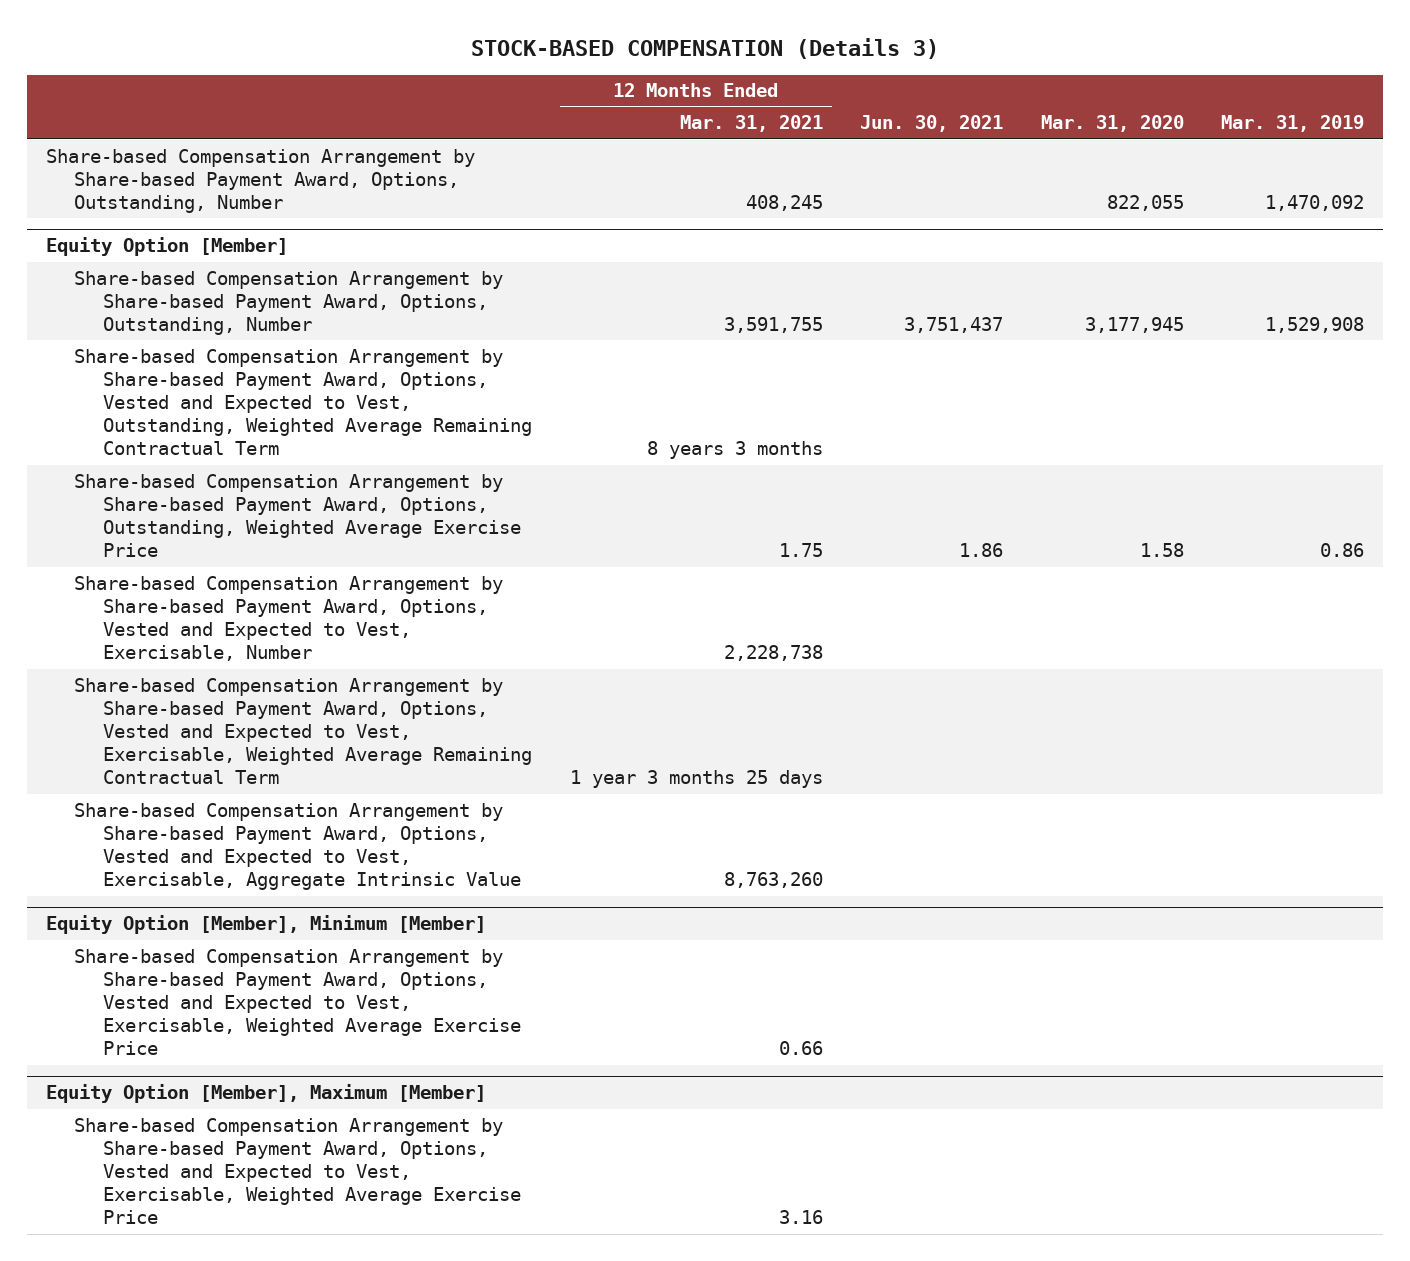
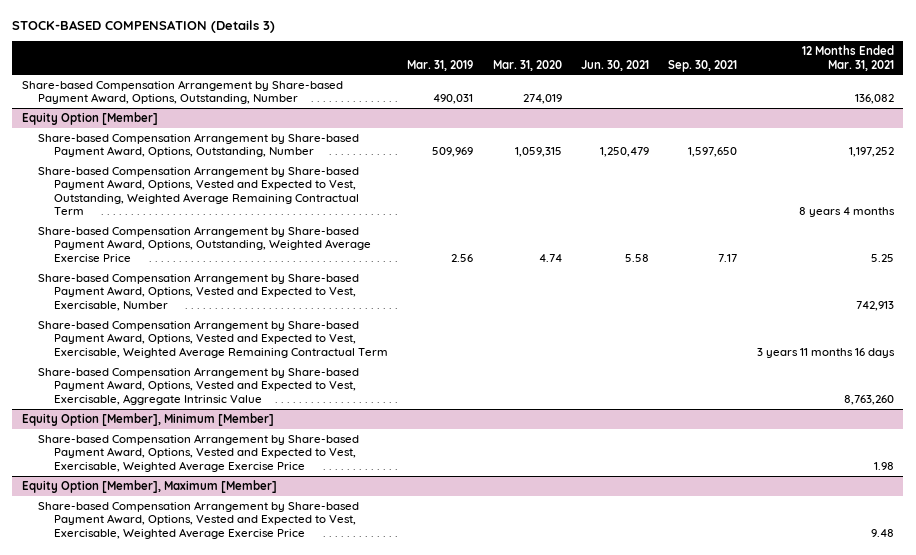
- | 12 Months Ended Mar. 31, 2021 | Jun. 30, 2021 | Mar. 31, 2020 | Mar. 31, 2019
+ | Mar. 31, 2019 | Mar. 31, 2020 | Jun. 30, 2021 | Sep. 30, 2021 | 12 Months Ended Mar. 31, 2021
- Share-based Compensation Arrangement by Share-based Payment Award, Options, Outstanding, Number | 408,245 | | 822,055 | 1,470,092
+ Share-based Compensation Arrangement by Share-based Payment Award, Options, Outstanding, Number | 490,031 | 274,019 | | | 136,082
@ Equity Option [Member]
- Share-based Compensation Arrangement by Share-based Payment Award, Options, Outstanding, Number | 3,591,755 | 3,751,437 | 3,177,945 | 1,529,908
- Share-based Compensation Arrangement by Share-based Payment Award, Options, Vested and Expected to Vest, Outstanding, Weighted Average Remaining Contractual Term | 8 years 3 months | | |
- Share-based Compensation Arrangement by Share-based Payment Award, Options, Outstanding, Weighted Average Exercise Price | 1.75 | 1.86 | 1.58 | 0.86
- Share-based Compensation Arrangement by Share-based Payment Award, Options, Vested and Expected to Vest, Exercisable, Number | 2,228,738 | | |
- Share-based Compensation Arrangement by Share-based Payment Award, Options, Vested and Expected to Vest, Exercisable, Weighted Average Remaining Contractual Term | 1 year 3 months 25 days | | |
+ Share-based Compensation Arrangement by Share-based Payment Award, Options, Outstanding, Number | 509,969 | 1,059,315 | 1,250,479 | 1,597,650 | 1,197,252
+ Share-based Compensation Arrangement by Share-based Payment Award, Options, Vested and Expected to Vest, Outstanding, Weighted Average Remaining Contractual Term | | | | | 8 years 4 months
+ Share-based Compensation Arrangement by Share-based Payment Award, Options, Outstanding, Weighted Average Exercise Price | 2.56 | 4.74 | 5.58 | 7.17 | 5.25
+ Share-based Compensation Arrangement by Share-based Payment Award, Options, Vested and Expected to Vest, Exercisable, Number | | | | | 742,913
+ Share-based Compensation Arrangement by Share-based Payment Award, Options, Vested and Expected to Vest, Exercisable, Weighted Average Remaining Contractual Term | | | | | 3 years 11 months 16 days
@ Equity Option [Member], Minimum [Member]
- Share-based Compensation Arrangement by Share-based Payment Award, Options, Vested and Expected to Vest, Exercisable, Weighted Average Exercise Price | 0.66 | | |
+ Share-based Compensation Arrangement by Share-based Payment Award, Options, Vested and Expected to Vest, Exercisable, Weighted Average Exercise Price | | | | | 1.98
@ Equity Option [Member], Maximum [Member]
- Share-based Compensation Arrangement by Share-based Payment Award, Options, Vested and Expected to Vest, Exercisable, Weighted Average Exercise Price | 3.16 | | |
+ Share-based Compensation Arrangement by Share-based Payment Award, Options, Vested and Expected to Vest, Exercisable, Weighted Average Exercise Price | | | | | 9.48

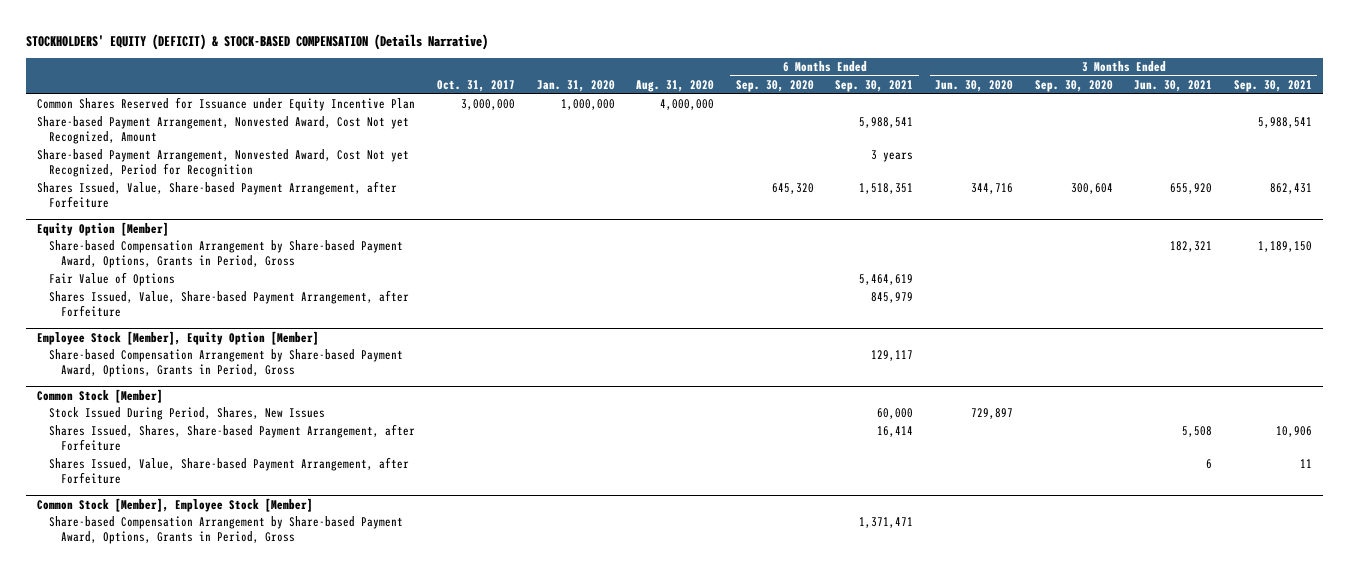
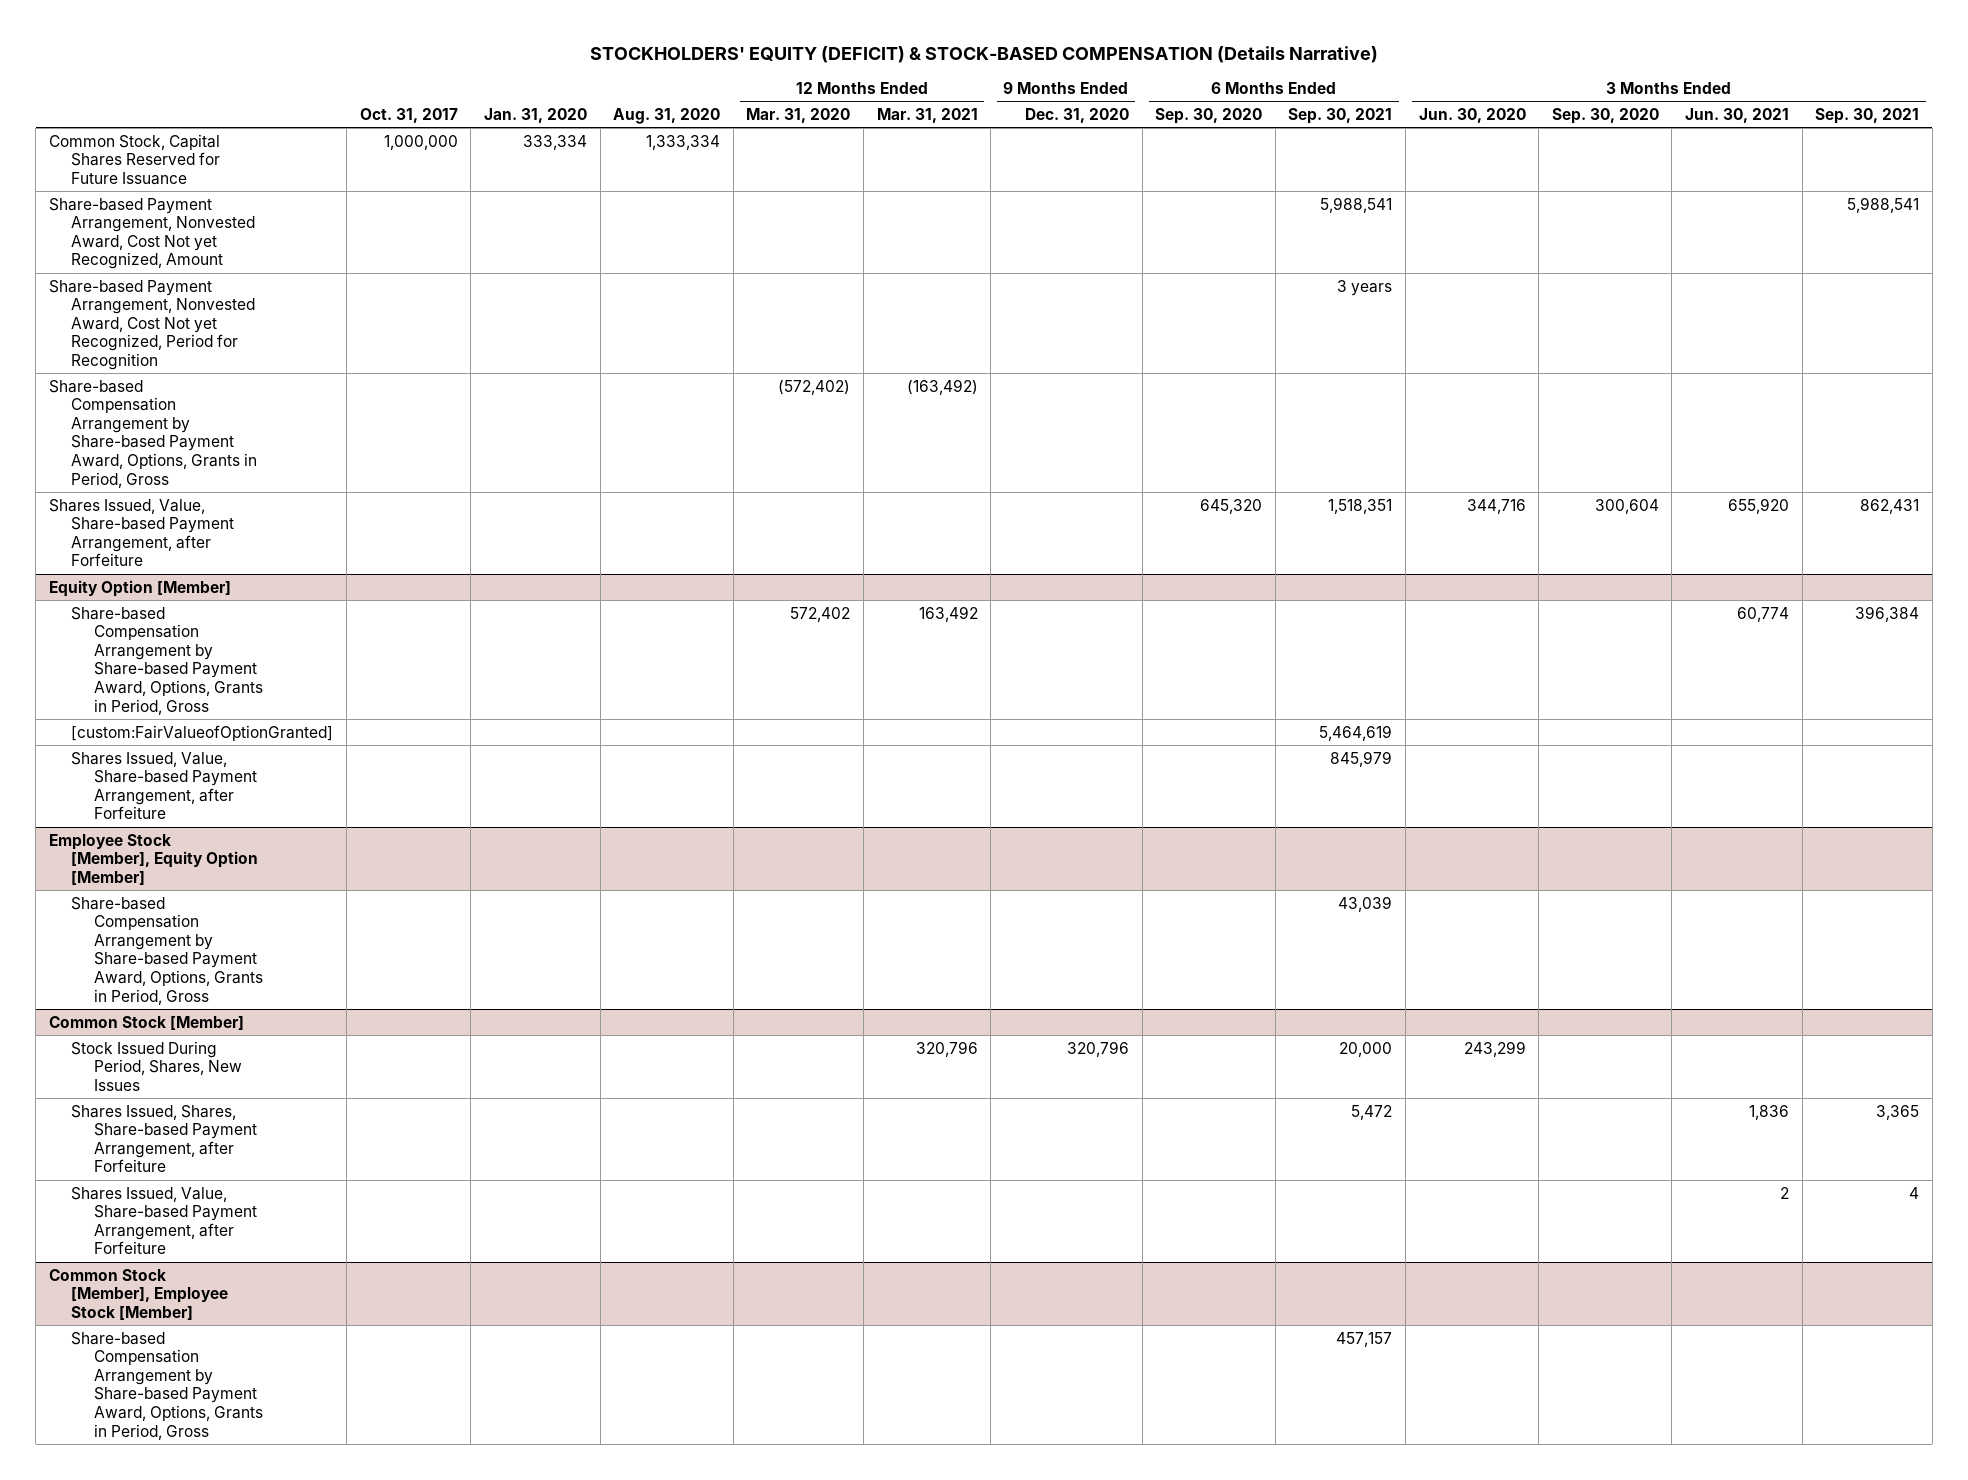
- | Oct. 31, 2017 | Jan. 31, 2020 | Aug. 31, 2020 | 6 Months Ended Sep. 30, 2020 | 6 Months Ended Sep. 30, 2021 | 3 Months Ended Jun. 30, 2020 | 3 Months Ended Sep. 30, 2020 | 3 Months Ended Jun. 30, 2021 | 3 Months Ended Sep. 30, 2021
+ | Oct. 31, 2017 | Jan. 31, 2020 | Aug. 31, 2020 | 12 Months Ended Mar. 31, 2020 | 12 Months Ended Mar. 31, 2021 | 9 Months Ended Dec. 31, 2020 | 6 Months Ended Sep. 30, 2020 | 6 Months Ended Sep. 30, 2021 | 3 Months Ended Jun. 30, 2020 | 3 Months Ended Sep. 30, 2020 | 3 Months Ended Jun. 30, 2021 | 3 Months Ended Sep. 30, 2021
- Common Shares Reserved for Issuance under Equity Incentive Plan | 3,000,000 | 1,000,000 | 4,000,000 | | | | | |
+ Common Stock, Capital Shares Reserved for Future Issuance | 1,000,000 | 333,334 | 1,333,334 | | | | | | | | |
+ Share-based Compensation Arrangement by Share-based Payment Award, Options, Grants in Period, Gross | | | | (572,402) | (163,492) | | | | | | |
@ Equity Option [Member]
- Share-based Compensation Arrangement by Share-based Payment Award, Options, Grants in Period, Gross | | | | | | | | 182,321 | 1,189,150
- Fair Value of Options | | | | | 5,464,619 | | | |
+ Share-based Compensation Arrangement by Share-based Payment Award, Options, Grants in Period, Gross | | | | 572,402 | 163,492 | | | | | | 60,774 | 396,384
+ [custom:FairValueofOptionGranted] | | | | | | | | 5,464,619 | | | |
@ Employee Stock [Member], Equity Option [Member]
- Share-based Compensation Arrangement by Share-based Payment Award, Options, Grants in Period, Gross | | | | | 129,117 | | | |
+ Share-based Compensation Arrangement by Share-based Payment Award, Options, Grants in Period, Gross | | | | | | | | 43,039 | | | |
@ Common Stock [Member]
- Stock Issued During Period, Shares, New Issues | | | | | 60,000 | 729,897 | | |
- Shares Issued, Shares, Share-based Payment Arrangement, after Forfeiture | | | | | 16,414 | | | 5,508 | 10,906
- Shares Issued, Value, Share-based Payment Arrangement, after Forfeiture | | | | | | | | 6 | 11
+ Stock Issued During Period, Shares, New Issues | | | | | 320,796 | 320,796 | | 20,000 | 243,299 | | |
+ Shares Issued, Shares, Share-based Payment Arrangement, after Forfeiture | | | | | | | | 5,472 | | | 1,836 | 3,365
+ Shares Issued, Value, Share-based Payment Arrangement, after Forfeiture | | | | | | | | | | | 2 | 4
@ Common Stock [Member], Employee Stock [Member]
- Share-based Compensation Arrangement by Share-based Payment Award, Options, Grants in Period, Gross | | | | | 1,371,471 | | | |
+ Share-based Compensation Arrangement by Share-based Payment Award, Options, Grants in Period, Gross | | | | | | | | 457,157 | | | |

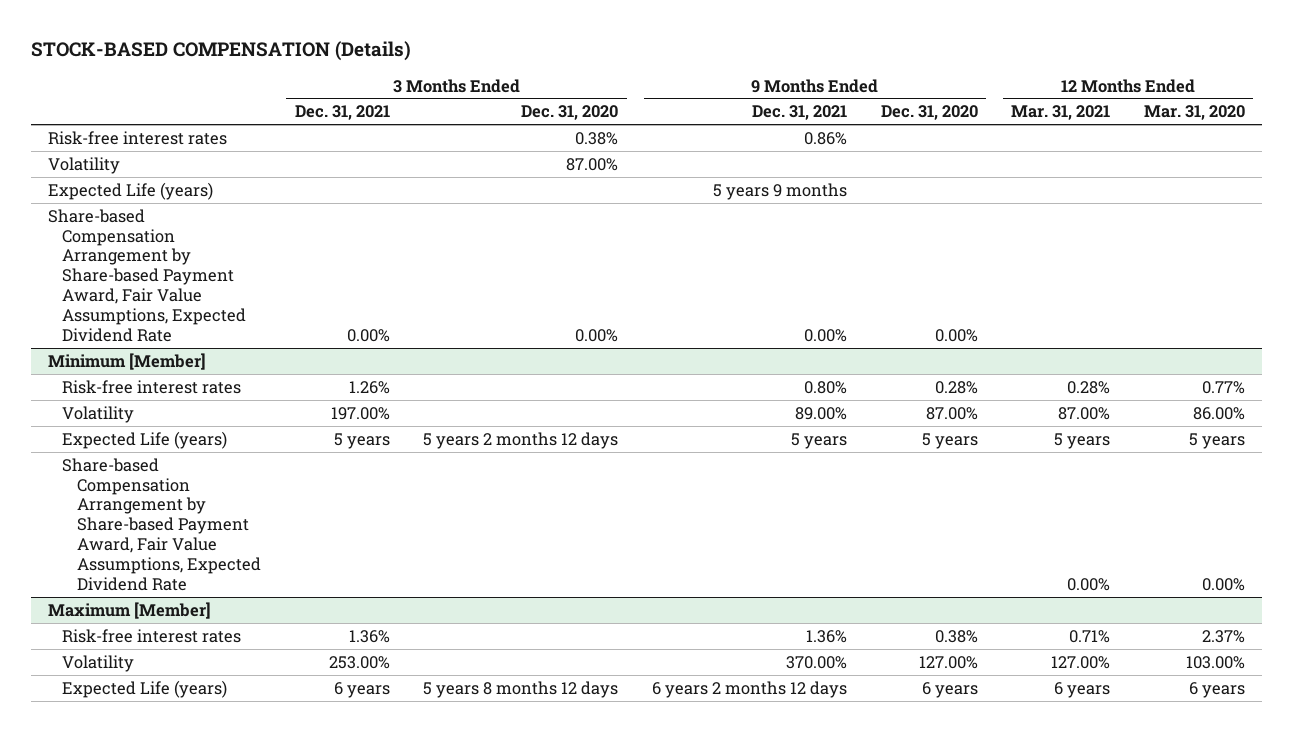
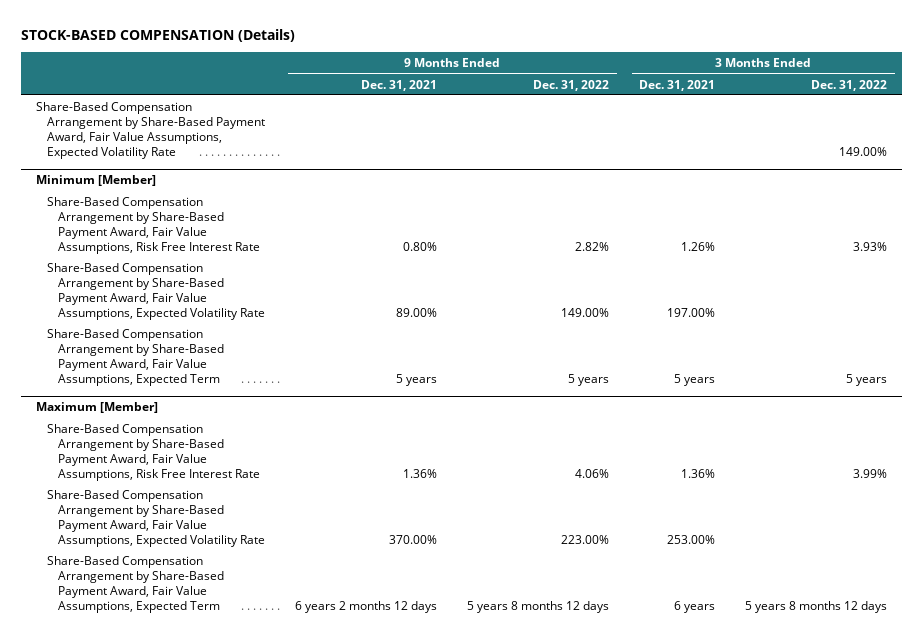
- | 3 Months Ended Dec. 31, 2021 | 3 Months Ended Dec. 31, 2020 | 9 Months Ended Dec. 31, 2021 | 9 Months Ended Dec. 31, 2020 | 12 Months Ended Mar. 31, 2021 | 12 Months Ended Mar. 31, 2020
+ | 9 Months Ended Dec. 31, 2021 | 9 Months Ended Dec. 31, 2022 | 3 Months Ended Dec. 31, 2021 | 3 Months Ended Dec. 31, 2022
- Risk-free interest rates | | 0.38% | 0.86% | | |
- Volatility | | 87.00% | | | |
- Expected Life (years) | | | 5 years 9 months | | |
- Share-based Compensation Arrangement by Share-based Payment Award, Fair Value Assumptions, Expected Dividend Rate | 0.00% | 0.00% | 0.00% | 0.00% | |
+ Share-Based Compensation Arrangement by Share-Based Payment Award, Fair Value Assumptions, Expected Volatility Rate | | | | 149.00%
@ Minimum [Member]
- Risk-free interest rates | 1.26% | | 0.80% | 0.28% | 0.28% | 0.77%
- Volatility | 197.00% | | 89.00% | 87.00% | 87.00% | 86.00%
- Expected Life (years) | 5 years | 5 years 2 months 12 days | 5 years | 5 years | 5 years | 5 years
- Share-based Compensation Arrangement by Share-based Payment Award, Fair Value Assumptions, Expected Dividend Rate | | | | | 0.00% | 0.00%
+ Share-Based Compensation Arrangement by Share-Based Payment Award, Fair Value Assumptions, Risk Free Interest Rate | 0.80% | 2.82% | 1.26% | 3.93%
+ Share-Based Compensation Arrangement by Share-Based Payment Award, Fair Value Assumptions, Expected Volatility Rate | 89.00% | 149.00% | 197.00% |
+ Share-Based Compensation Arrangement by Share-Based Payment Award, Fair Value Assumptions, Expected Term | 5 years | 5 years | 5 years | 5 years
@ Maximum [Member]
- Risk-free interest rates | 1.36% | | 1.36% | 0.38% | 0.71% | 2.37%
- Volatility | 253.00% | | 370.00% | 127.00% | 127.00% | 103.00%
- Expected Life (years) | 6 years | 5 years 8 months 12 days | 6 years 2 months 12 days | 6 years | 6 years | 6 years
+ Share-Based Compensation Arrangement by Share-Based Payment Award, Fair Value Assumptions, Risk Free Interest Rate | 1.36% | 4.06% | 1.36% | 3.99%
+ Share-Based Compensation Arrangement by Share-Based Payment Award, Fair Value Assumptions, Expected Volatility Rate | 370.00% | 223.00% | 253.00% |
+ Share-Based Compensation Arrangement by Share-Based Payment Award, Fair Value Assumptions, Expected Term | 6 years 2 months 12 days | 5 years 8 months 12 days | 6 years | 5 years 8 months 12 days

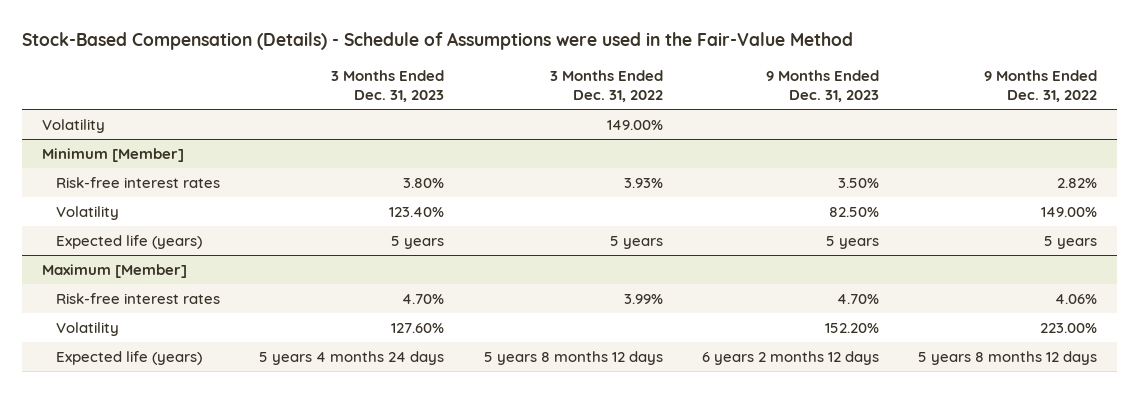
- STOCK-BASED COMPENSATION (Details)
+ Stock-Based Compensation (Details) - Schedule of Assumptions were used in the Fair-Value Method
- | 9 Months Ended Dec. 31, 2021 | 9 Months Ended Dec. 31, 2022 | 3 Months Ended Dec. 31, 2021 | 3 Months Ended Dec. 31, 2022
+ | 3 Months Ended Dec. 31, 2023 | 3 Months Ended Dec. 31, 2022 | 9 Months Ended Dec. 31, 2023 | 9 Months Ended Dec. 31, 2022
- Share-Based Compensation Arrangement by Share-Based Payment Award, Fair Value Assumptions, Expected Volatility Rate | | | | 149.00%
+ Volatility | | 149.00% | |
@ Minimum [Member]
- Share-Based Compensation Arrangement by Share-Based Payment Award, Fair Value Assumptions, Risk Free Interest Rate | 0.80% | 2.82% | 1.26% | 3.93%
- Share-Based Compensation Arrangement by Share-Based Payment Award, Fair Value Assumptions, Expected Volatility Rate | 89.00% | 149.00% | 197.00% |
- Share-Based Compensation Arrangement by Share-Based Payment Award, Fair Value Assumptions, Expected Term | 5 years | 5 years | 5 years | 5 years
+ Risk-free interest rates | 3.80% | 3.93% | 3.50% | 2.82%
+ Volatility | 123.40% | | 82.50% | 149.00%
+ Expected life (years) | 5 years | 5 years | 5 years | 5 years
@ Maximum [Member]
- Share-Based Compensation Arrangement by Share-Based Payment Award, Fair Value Assumptions, Risk Free Interest Rate | 1.36% | 4.06% | 1.36% | 3.99%
- Share-Based Compensation Arrangement by Share-Based Payment Award, Fair Value Assumptions, Expected Volatility Rate | 370.00% | 223.00% | 253.00% |
- Share-Based Compensation Arrangement by Share-Based Payment Award, Fair Value Assumptions, Expected Term | 6 years 2 months 12 days | 5 years 8 months 12 days | 6 years | 5 years 8 months 12 days
+ Risk-free interest rates | 4.70% | 3.99% | 4.70% | 4.06%
+ Volatility | 127.60% | | 152.20% | 223.00%
+ Expected life (years) | 5 years 4 months 24 days | 5 years 8 months 12 days | 6 years 2 months 12 days | 5 years 8 months 12 days

